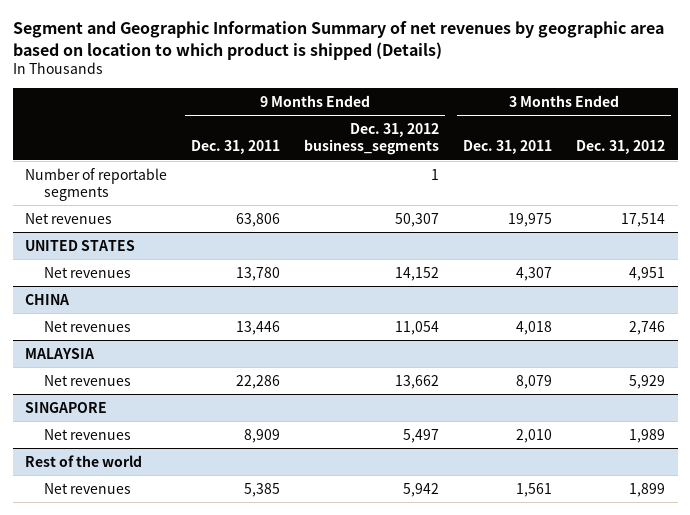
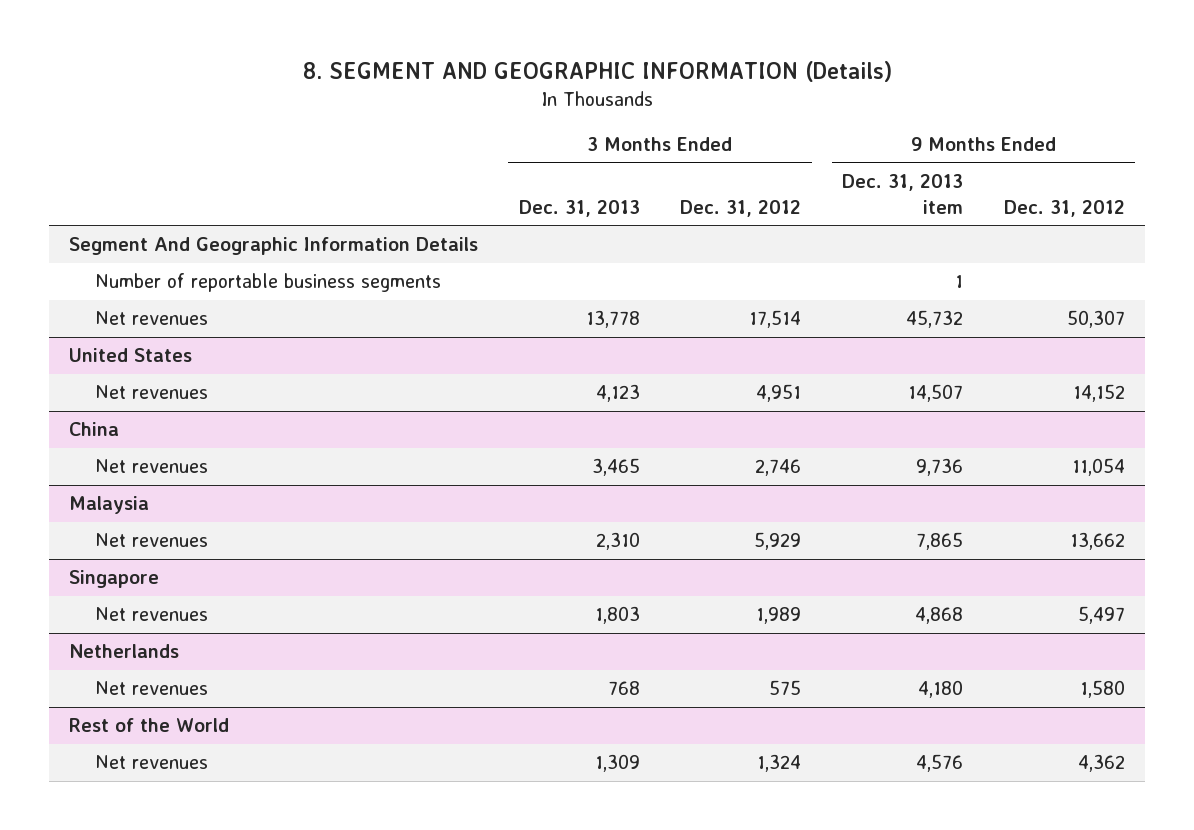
- Segment and Geographic Information Summary of net revenues by geographic area based on location to which product is shipped (Details)
+ 8. SEGMENT AND GEOGRAPHIC INFORMATION (Details)
- | 9 Months Ended Dec. 31, 2011 | 9 Months Ended Dec. 31, 2012 business_segments | 3 Months Ended Dec. 31, 2011 | 3 Months Ended Dec. 31, 2012
+ | 3 Months Ended Dec. 31, 2013 | 3 Months Ended Dec. 31, 2012 | 9 Months Ended Dec. 31, 2013 item | 9 Months Ended Dec. 31, 2012
- Number of reportable segments | | 1 | |
+ Segment And Geographic Information Details
+ Number of reportable business segments | | | 1 |
- UNITED STATES
+ United States
- CHINA
+ China
- MALAYSIA
+ Malaysia
- SINGAPORE
+ Singapore
- Rest of the world
- Net revenues | 5,385 | 5,942 | 1,561 | 1,899
+ Netherlands
+ Net revenues | 768 | 575 | 4,180 | 1,580
+ Rest of the World
+ Net revenues | 1,309 | 1,324 | 4,576 | 4,362

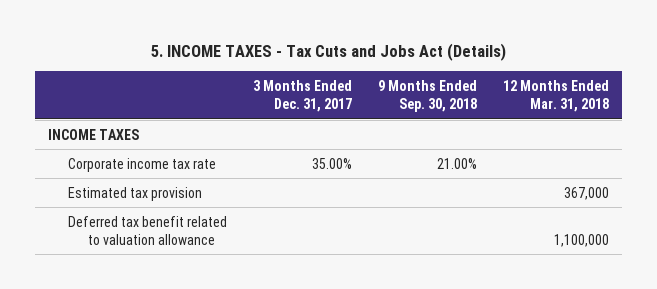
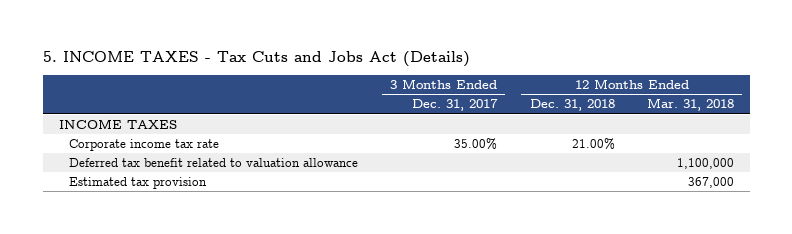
- | 3 Months Ended Dec. 31, 2017 | 9 Months Ended Sep. 30, 2018 | 12 Months Ended Mar. 31, 2018
+ | 3 Months Ended Dec. 31, 2017 | 12 Months Ended Dec. 31, 2018 | 12 Months Ended Mar. 31, 2018
moved down: Estimated tax provision | | | 367,000

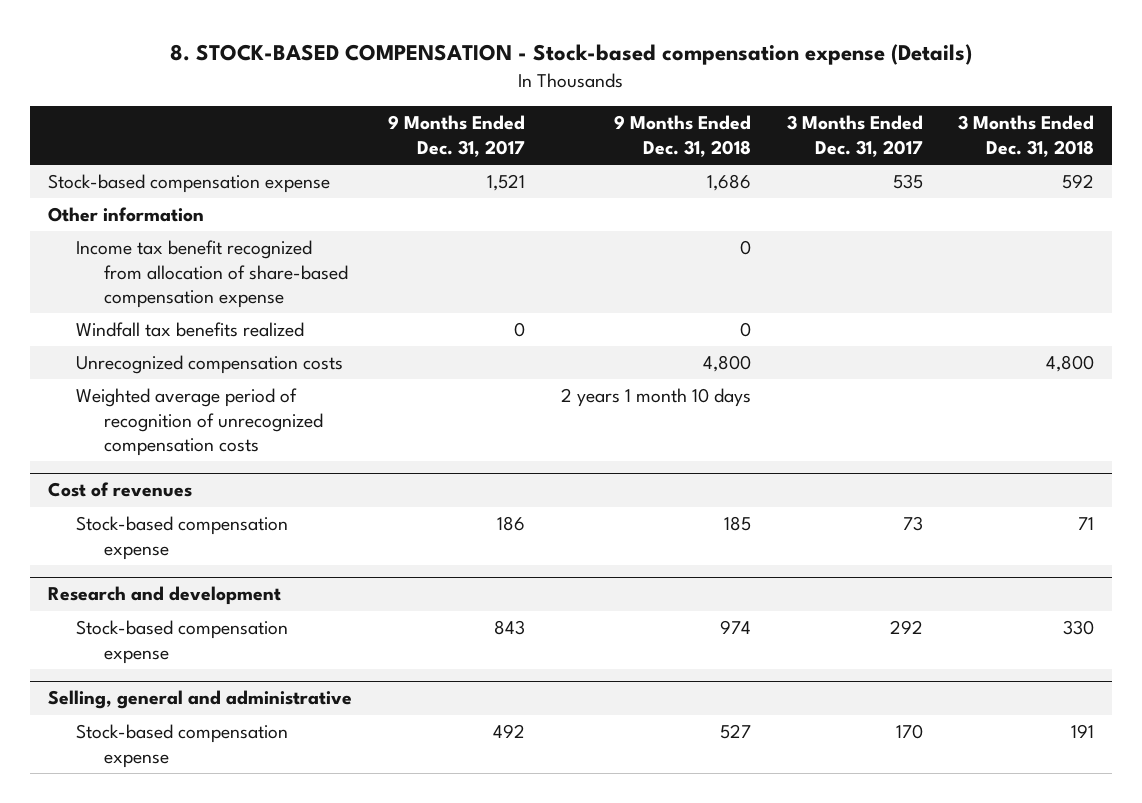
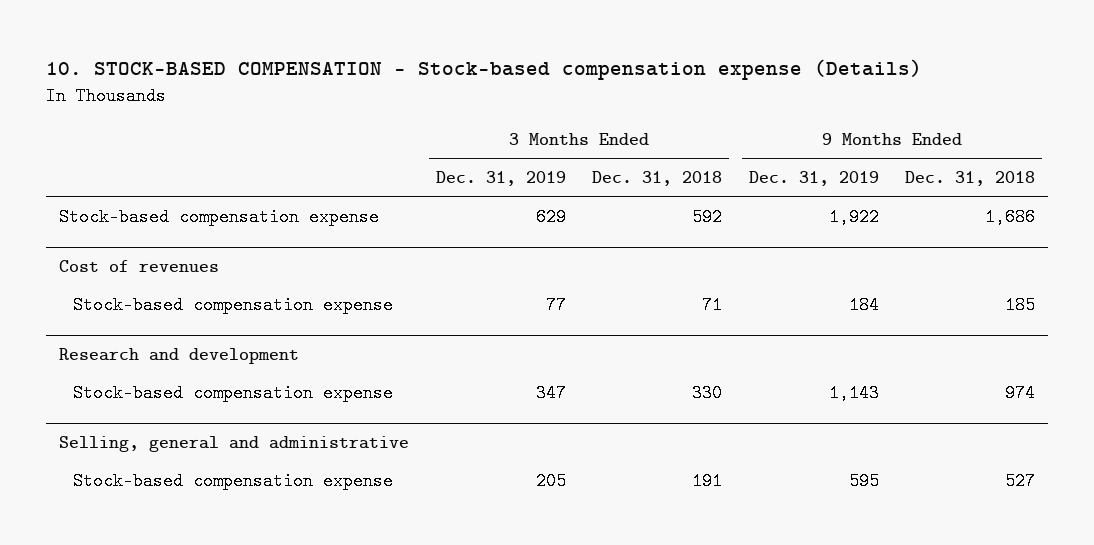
- 8. STOCK-BASED COMPENSATION - Stock-based compensation expense (Details)
+ 10. STOCK-BASED COMPENSATION - Stock-based compensation expense (Details)
- | 9 Months Ended Dec. 31, 2017 | 9 Months Ended Dec. 31, 2018 | 3 Months Ended Dec. 31, 2017 | 3 Months Ended Dec. 31, 2018
+ | 3 Months Ended Dec. 31, 2019 | 3 Months Ended Dec. 31, 2018 | 9 Months Ended Dec. 31, 2019 | 9 Months Ended Dec. 31, 2018
- Other information
- Income tax benefit recognized from allocation of share-based compensation expense | | 0 | |
- Windfall tax benefits realized | 0 | 0 | |
- Unrecognized compensation costs | | 4,800 | | 4,800
- Weighted average period of recognition of unrecognized compensation costs | | 2 years 1 month 10 days | |

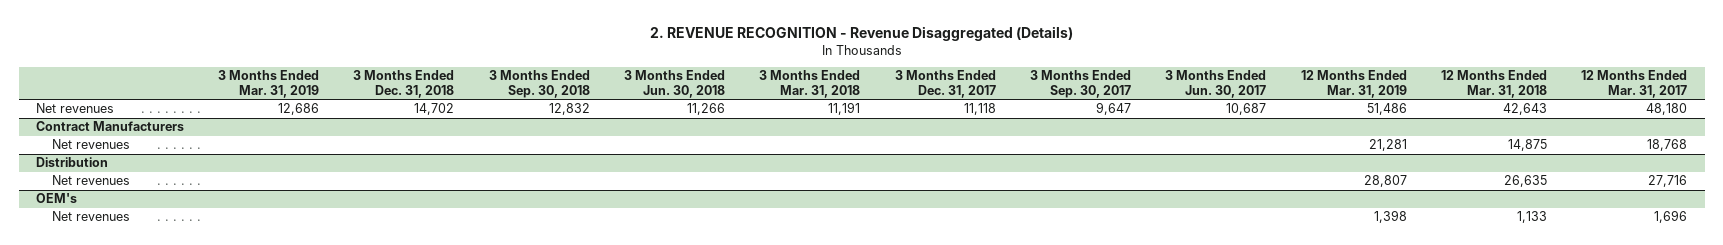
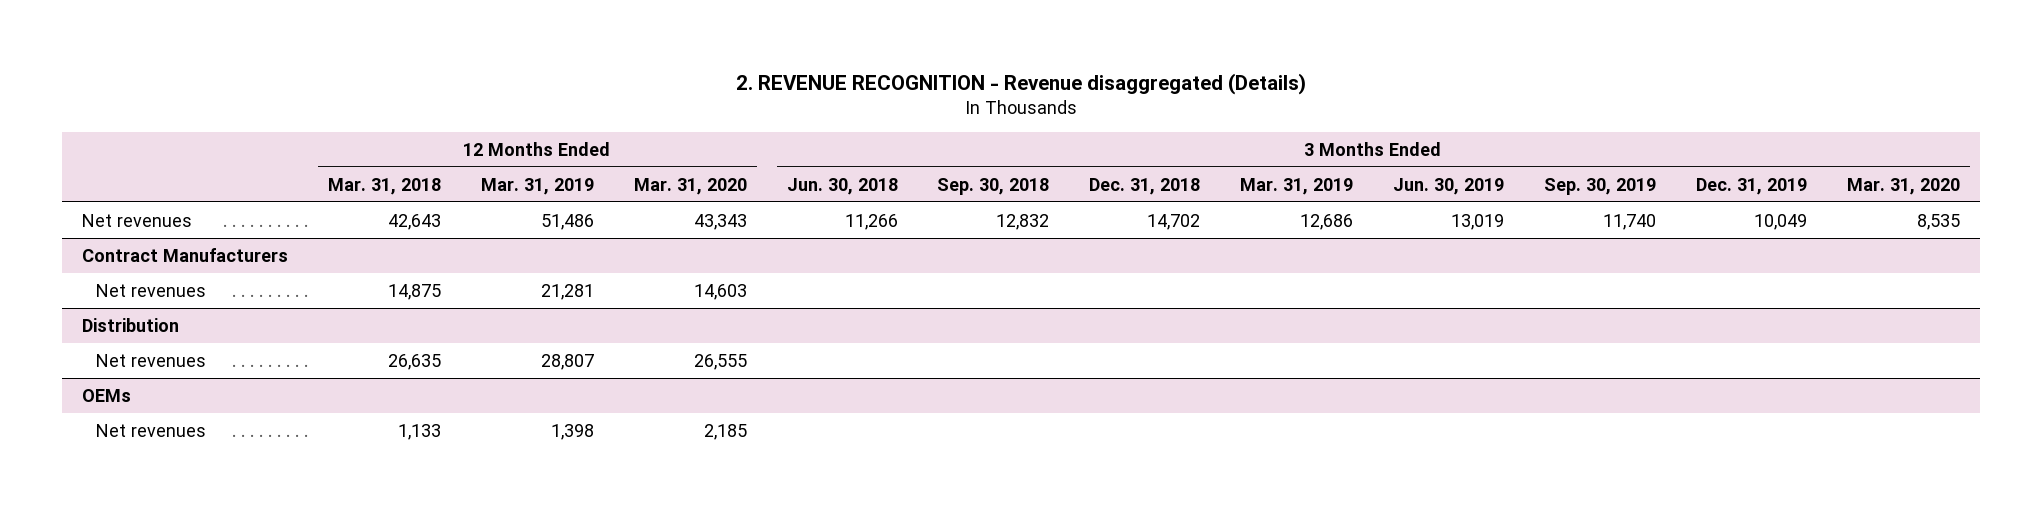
- 2. REVENUE RECOGNITION - Revenue Disaggregated (Details)
+ 2. REVENUE RECOGNITION - Revenue disaggregated (Details)
- | 3 Months Ended Mar. 31, 2019 | 3 Months Ended Dec. 31, 2018 | 3 Months Ended Sep. 30, 2018 | 3 Months Ended Jun. 30, 2018 | 3 Months Ended Mar. 31, 2018 | 3 Months Ended Dec. 31, 2017 | 3 Months Ended Sep. 30, 2017 | 3 Months Ended Jun. 30, 2017 | 12 Months Ended Mar. 31, 2019 | 12 Months Ended Mar. 31, 2018 | 12 Months Ended Mar. 31, 2017
+ | 12 Months Ended Mar. 31, 2018 | 12 Months Ended Mar. 31, 2019 | 12 Months Ended Mar. 31, 2020 | 3 Months Ended Jun. 30, 2018 | 3 Months Ended Sep. 30, 2018 | 3 Months Ended Dec. 31, 2018 | 3 Months Ended Mar. 31, 2019 | 3 Months Ended Jun. 30, 2019 | 3 Months Ended Sep. 30, 2019 | 3 Months Ended Dec. 31, 2019 | 3 Months Ended Mar. 31, 2020
- OEM's
+ OEMs

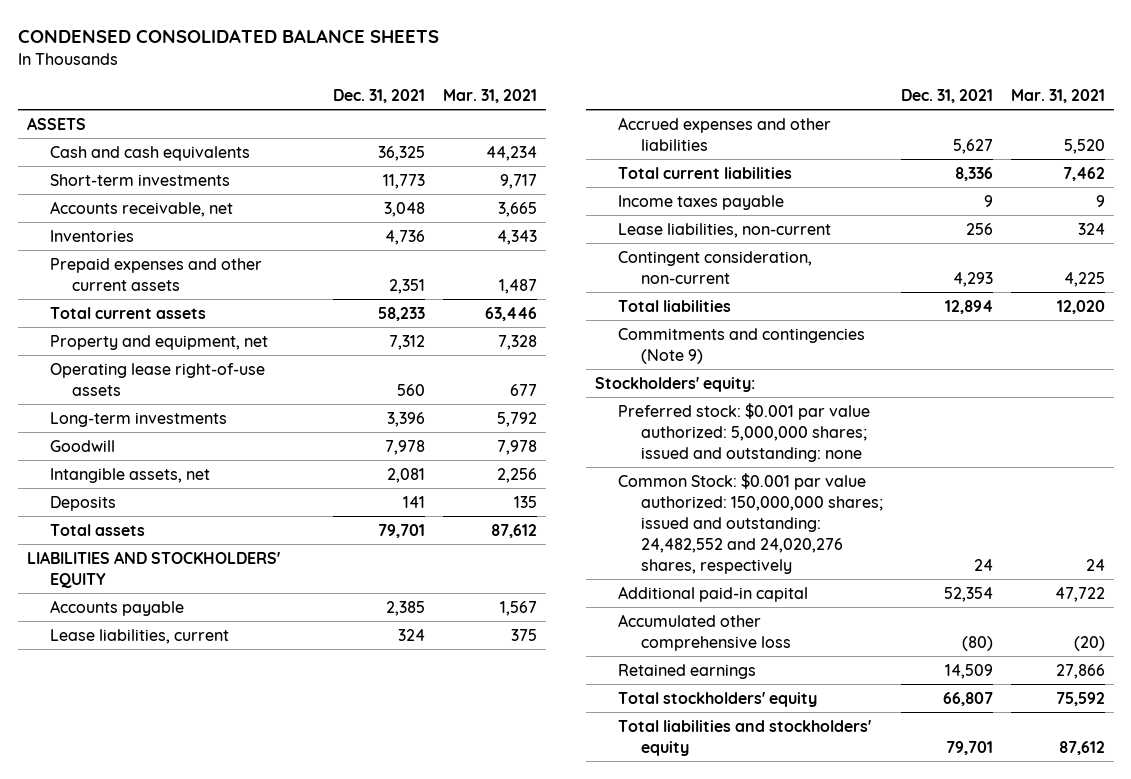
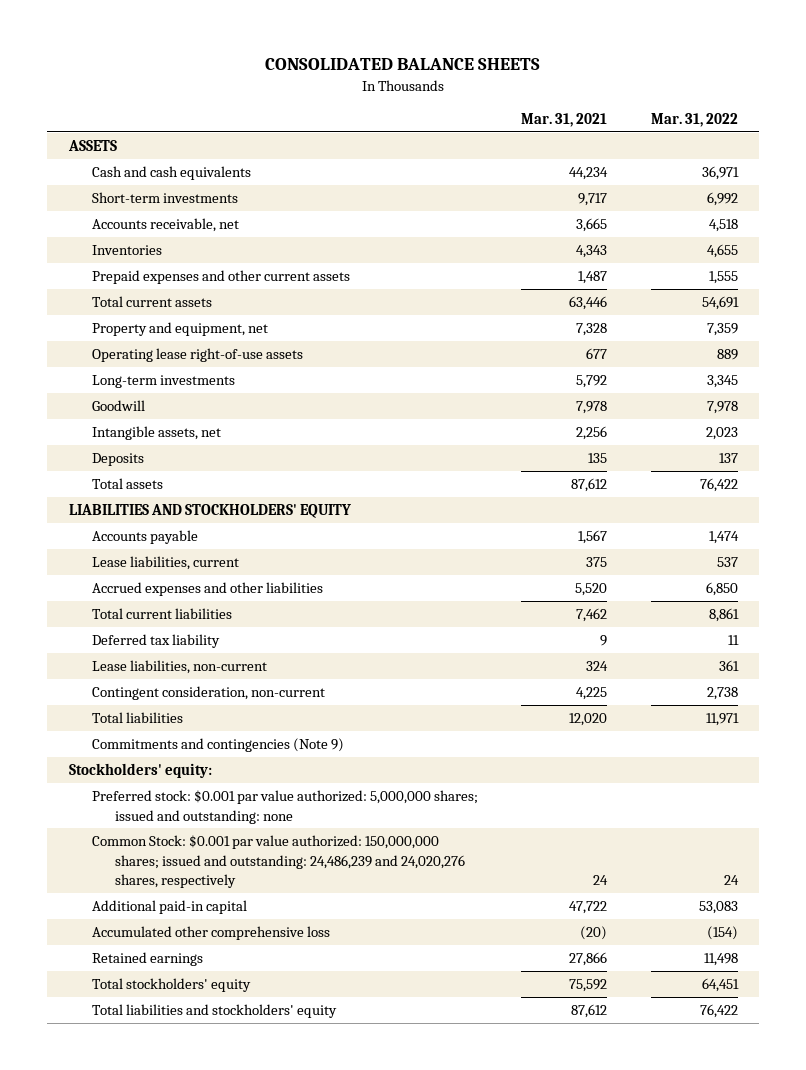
- CONDENSED CONSOLIDATED BALANCE SHEETS
+ CONSOLIDATED BALANCE SHEETS
- | Dec. 31, 2021 | Mar. 31, 2021
+ | Mar. 31, 2021 | Mar. 31, 2022
- Income taxes payable | 9 | 9
+ Deferred tax liability | 9 | 11
- Common Stock: $0.001 par value authorized: 150,000,000 shares; issued and outstanding: 24,482,552 and 24,020,276 shares, respectively | 24 | 24
+ Common Stock: $0.001 par value authorized: 150,000,000 shares; issued and outstanding: 24,486,239 and 24,020,276 shares, respectively | 24 | 24

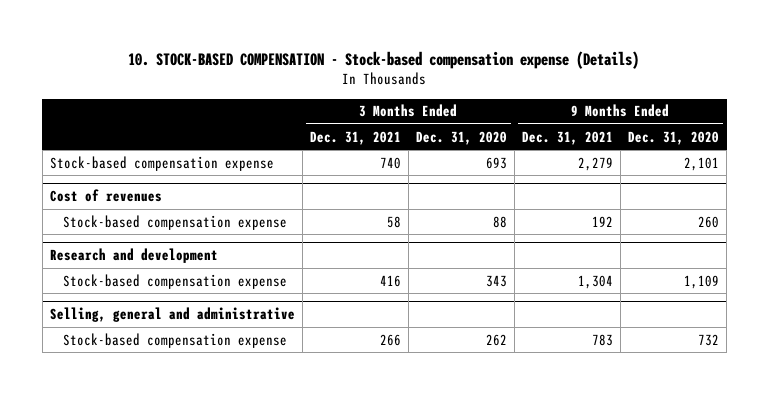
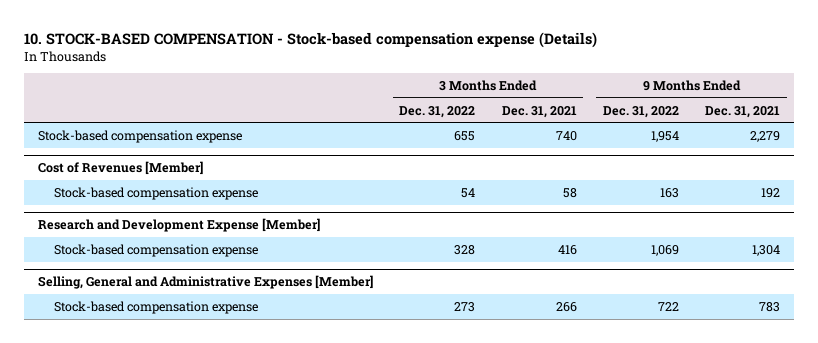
- | 3 Months Ended Dec. 31, 2021 | 3 Months Ended Dec. 31, 2020 | 9 Months Ended Dec. 31, 2021 | 9 Months Ended Dec. 31, 2020
+ | 3 Months Ended Dec. 31, 2022 | 3 Months Ended Dec. 31, 2021 | 9 Months Ended Dec. 31, 2022 | 9 Months Ended Dec. 31, 2021
- Cost of revenues
+ Cost of Revenues [Member]
- Research and development
+ Research and Development Expense [Member]
- Selling, general and administrative
+ Selling, General and Administrative Expenses [Member]

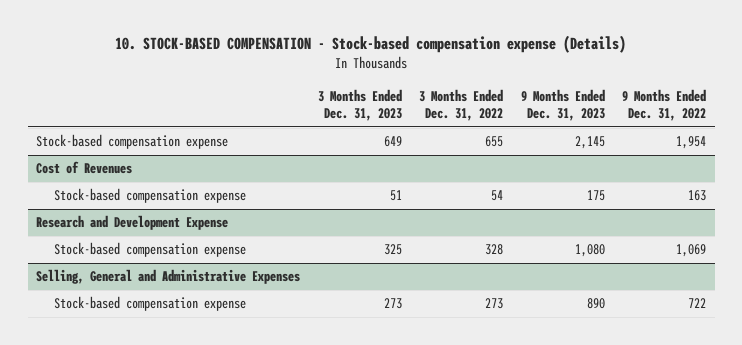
- | 3 Months Ended Dec. 31, 2022 | 3 Months Ended Dec. 31, 2021 | 9 Months Ended Dec. 31, 2022 | 9 Months Ended Dec. 31, 2021
+ | 3 Months Ended Dec. 31, 2023 | 3 Months Ended Dec. 31, 2022 | 9 Months Ended Dec. 31, 2023 | 9 Months Ended Dec. 31, 2022
- Cost of Revenues [Member]
+ Cost of Revenues
- Research and Development Expense [Member]
+ Research and Development Expense
- Selling, General and Administrative Expenses [Member]
+ Selling, General and Administrative Expenses

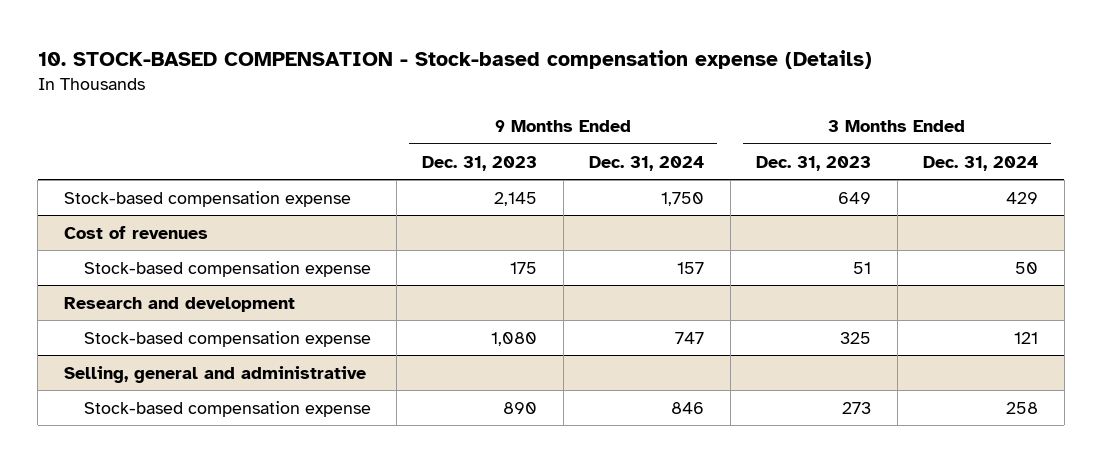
- | 3 Months Ended Dec. 31, 2023 | 3 Months Ended Dec. 31, 2022 | 9 Months Ended Dec. 31, 2023 | 9 Months Ended Dec. 31, 2022
+ | 9 Months Ended Dec. 31, 2023 | 9 Months Ended Dec. 31, 2024 | 3 Months Ended Dec. 31, 2023 | 3 Months Ended Dec. 31, 2024
- Cost of Revenues
+ Cost of revenues
- Research and Development Expense
+ Research and development
- Selling, General and Administrative Expenses
+ Selling, general and administrative

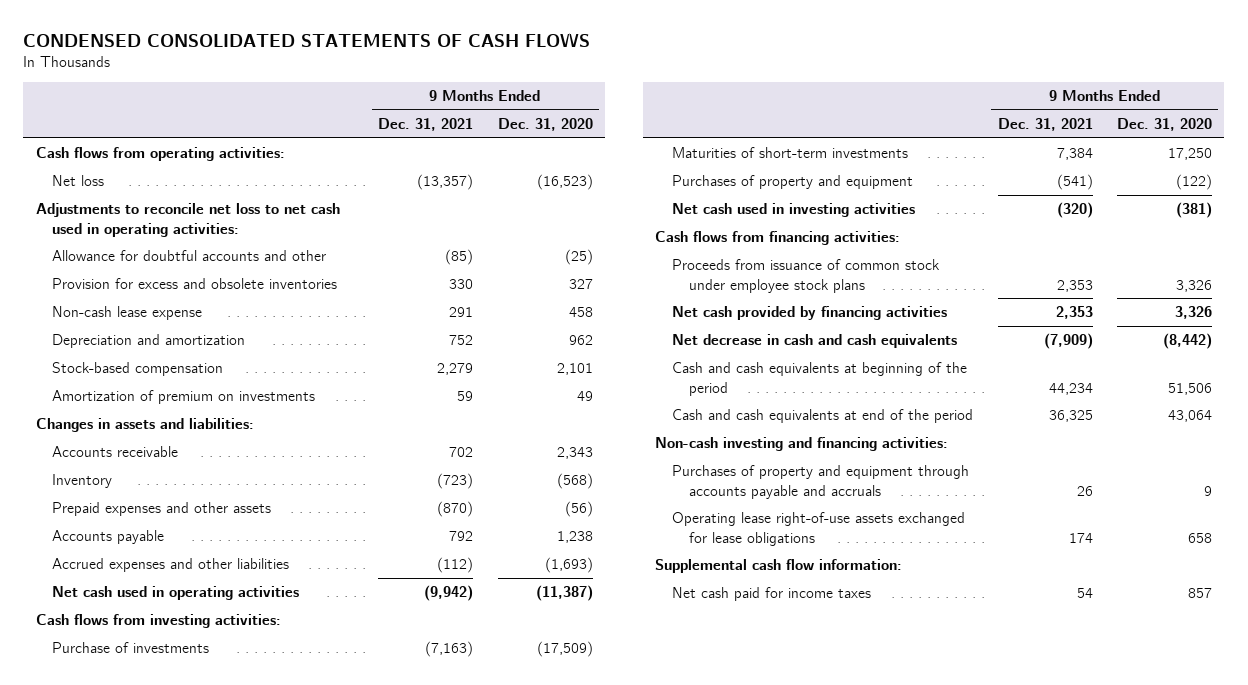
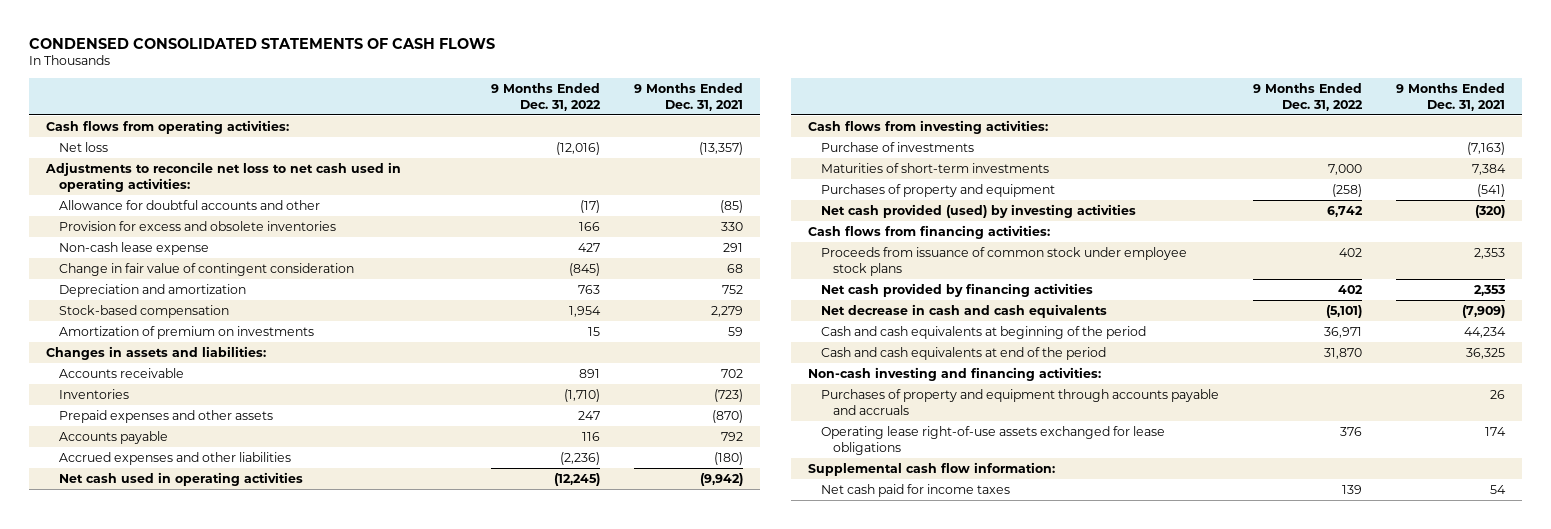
- | 9 Months Ended Dec. 31, 2021 | 9 Months Ended Dec. 31, 2020
+ | 9 Months Ended Dec. 31, 2022 | 9 Months Ended Dec. 31, 2021
+ Change in fair value of contingent consideration | (845) | 68
- Inventory | (723) | (568)
+ Inventories | (1,710) | (723)
- Accrued expenses and other liabilities | (112) | (1,693)
+ Accrued expenses and other liabilities | (2,236) | (180)
- Net cash used in investing activities | (320) | (381)
+ Net cash provided (used) by investing activities | 6,742 | (320)

